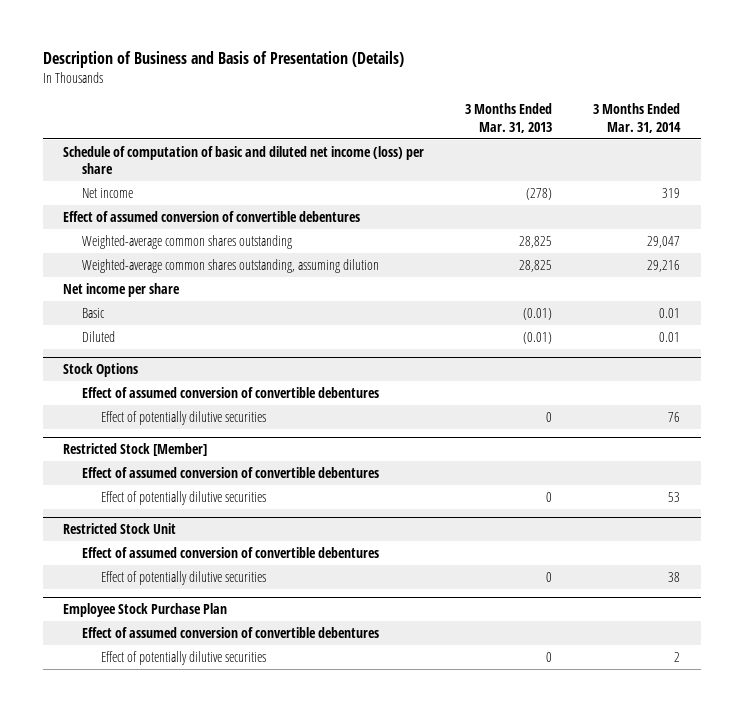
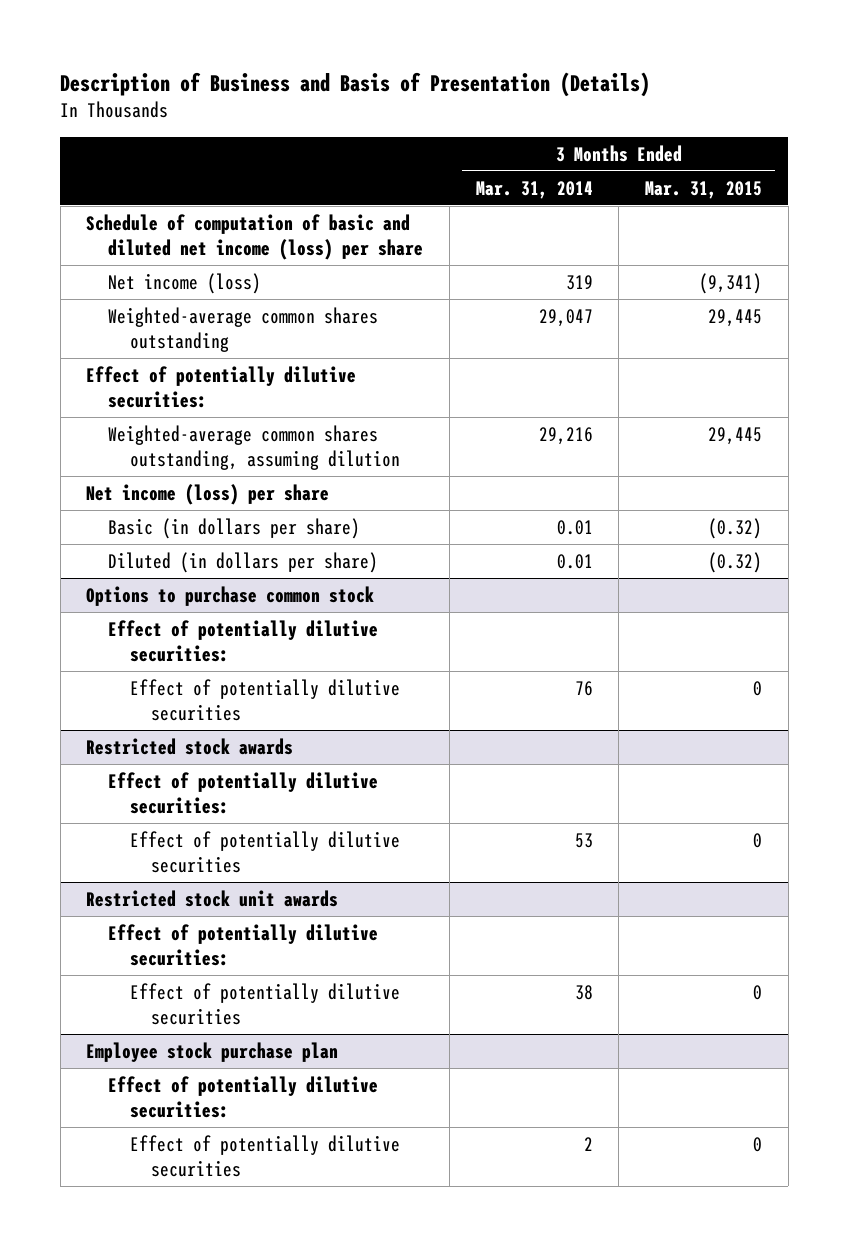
- | 3 Months Ended Mar. 31, 2013 | 3 Months Ended Mar. 31, 2014
+ | 3 Months Ended Mar. 31, 2014 | 3 Months Ended Mar. 31, 2015
- Net income | (278) | 319
- Effect of assumed conversion of convertible debentures
+ Net income (loss) | 319 | (9,341)
+ Effect of potentially dilutive securities:
- Net income per share
- Basic | (0.01) | 0.01
- Diluted | (0.01) | 0.01
- Stock Options
- Effect of assumed conversion of convertible debentures
+ Net income (loss) per share
+ Basic (in dollars per share) | 0.01 | (0.32)
+ Diluted (in dollars per share) | 0.01 | (0.32)
+ Options to purchase common stock
+ Effect of potentially dilutive securities:
- Restricted Stock [Member]
- Effect of assumed conversion of convertible debentures
+ Restricted stock awards
+ Effect of potentially dilutive securities:
- Restricted Stock Unit
- Effect of assumed conversion of convertible debentures
+ Restricted stock unit awards
+ Effect of potentially dilutive securities:
- Employee Stock Purchase Plan
- Effect of assumed conversion of convertible debentures
+ Employee stock purchase plan
+ Effect of potentially dilutive securities:

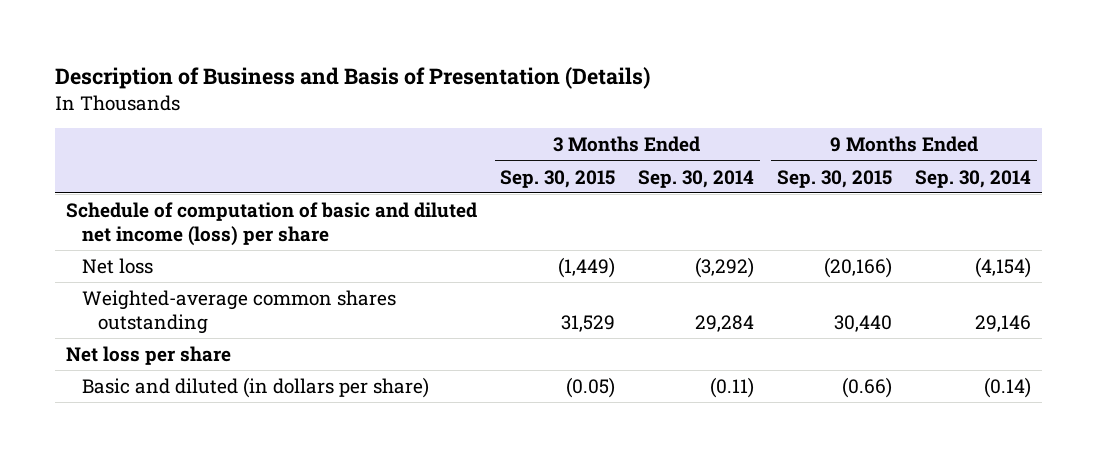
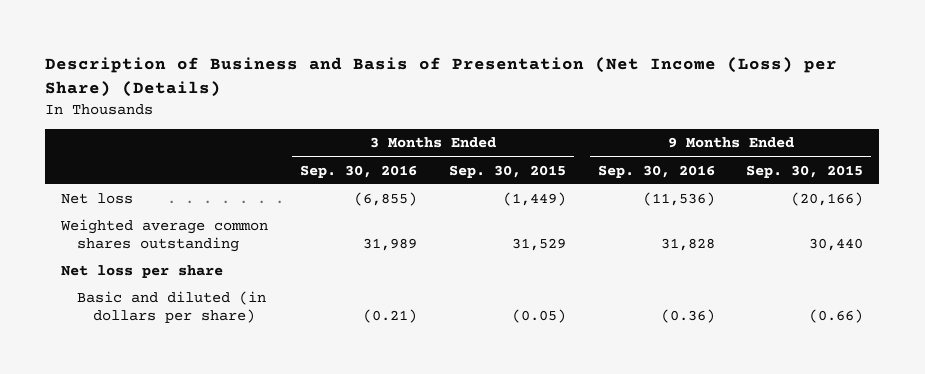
- Description of Business and Basis of Presentation (Details)
+ Description of Business and Basis of Presentation (Net Income (Loss) per Share) (Details)
- | 3 Months Ended Sep. 30, 2015 | 3 Months Ended Sep. 30, 2014 | 9 Months Ended Sep. 30, 2015 | 9 Months Ended Sep. 30, 2014
+ | 3 Months Ended Sep. 30, 2016 | 3 Months Ended Sep. 30, 2015 | 9 Months Ended Sep. 30, 2016 | 9 Months Ended Sep. 30, 2015
- Schedule of computation of basic and diluted net income (loss) per share
- Weighted-average common shares outstanding | 31,529 | 29,284 | 30,440 | 29,146
+ Weighted average common shares outstanding | 31,989 | 31,529 | 31,828 | 30,440

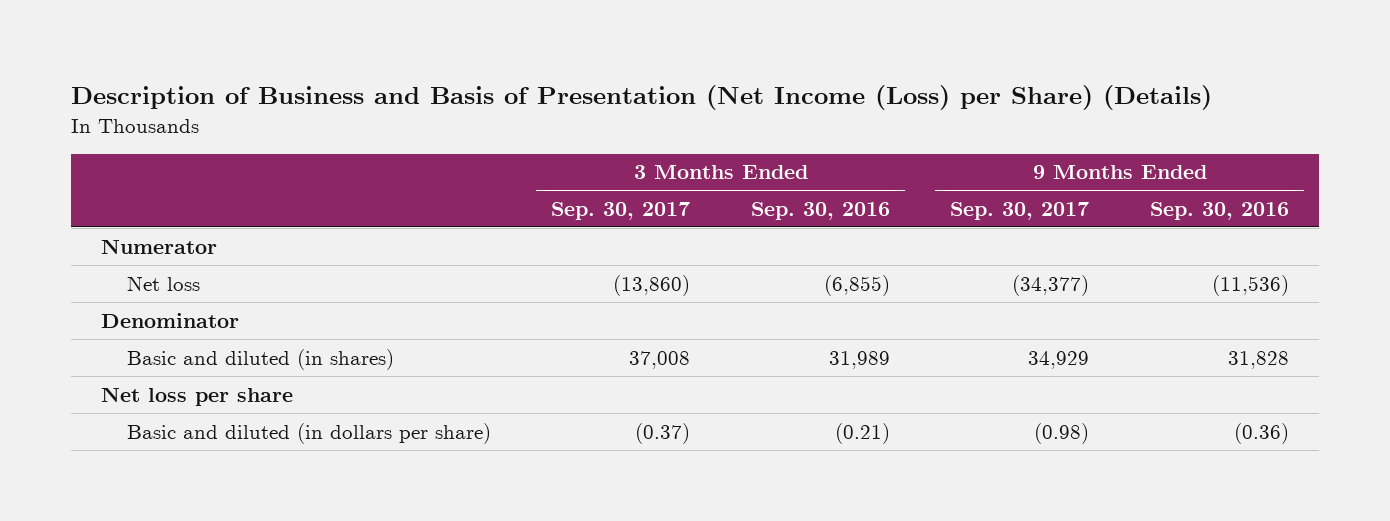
- | 3 Months Ended Sep. 30, 2016 | 3 Months Ended Sep. 30, 2015 | 9 Months Ended Sep. 30, 2016 | 9 Months Ended Sep. 30, 2015
+ | 3 Months Ended Sep. 30, 2017 | 3 Months Ended Sep. 30, 2016 | 9 Months Ended Sep. 30, 2017 | 9 Months Ended Sep. 30, 2016
+ Numerator
- Weighted average common shares outstanding | 31,989 | 31,529 | 31,828 | 30,440
+ Denominator
+ Basic and diluted (in shares) | 37,008 | 31,989 | 34,929 | 31,828

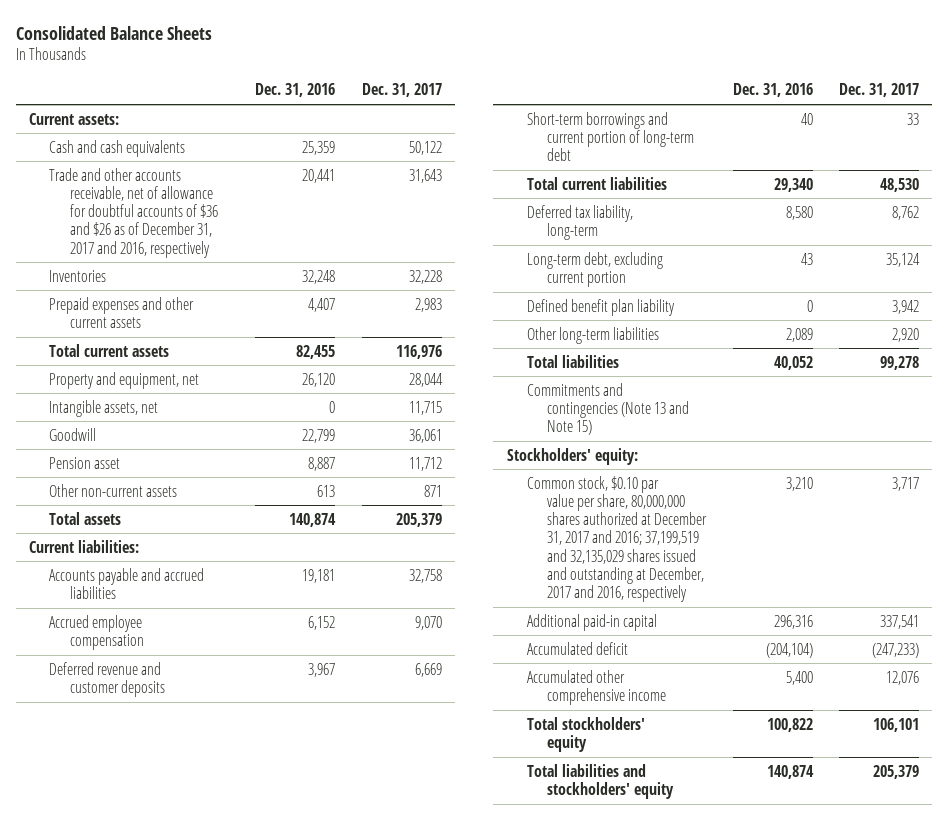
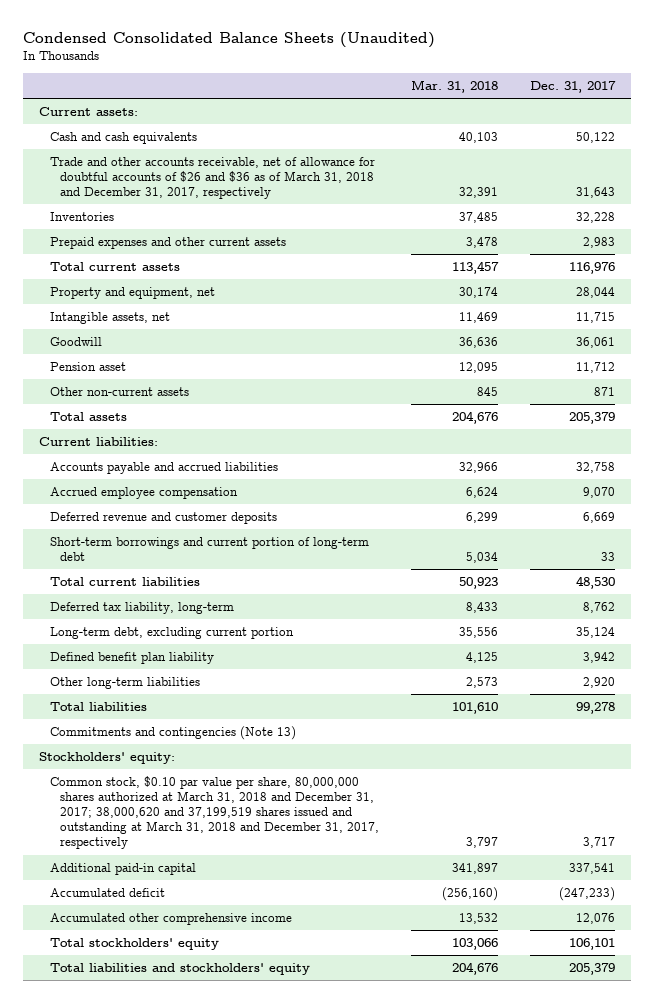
- Consolidated Balance Sheets
+ Condensed Consolidated Balance Sheets (Unaudited)
- | Dec. 31, 2016 | Dec. 31, 2017
+ | Mar. 31, 2018 | Dec. 31, 2017
- Trade and other accounts receivable, net of allowance for doubtful accounts of $36 and $26 as of December 31, 2017 and 2016, respectively | 20,441 | 31,643
+ Trade and other accounts receivable, net of allowance for doubtful accounts of $26 and $36 as of March 31, 2018 and December 31, 2017, respectively | 32,391 | 31,643
- Commitments and contingencies (Note 13 and Note 15)
+ Commitments and contingencies (Note 13)
- Common stock, $0.10 par value per share, 80,000,000 shares authorized at December 31, 2017 and 2016; 37,199,519 and 32,135,029 shares issued and outstanding at December, 2017 and 2016, respectively | 3,210 | 3,717
+ Common stock, $0.10 par value per share, 80,000,000 shares authorized at March 31, 2018 and December 31, 2017; 38,000,620 and 37,199,519 shares issued and outstanding at March 31, 2018 and December 31, 2017, respectively | 3,797 | 3,717

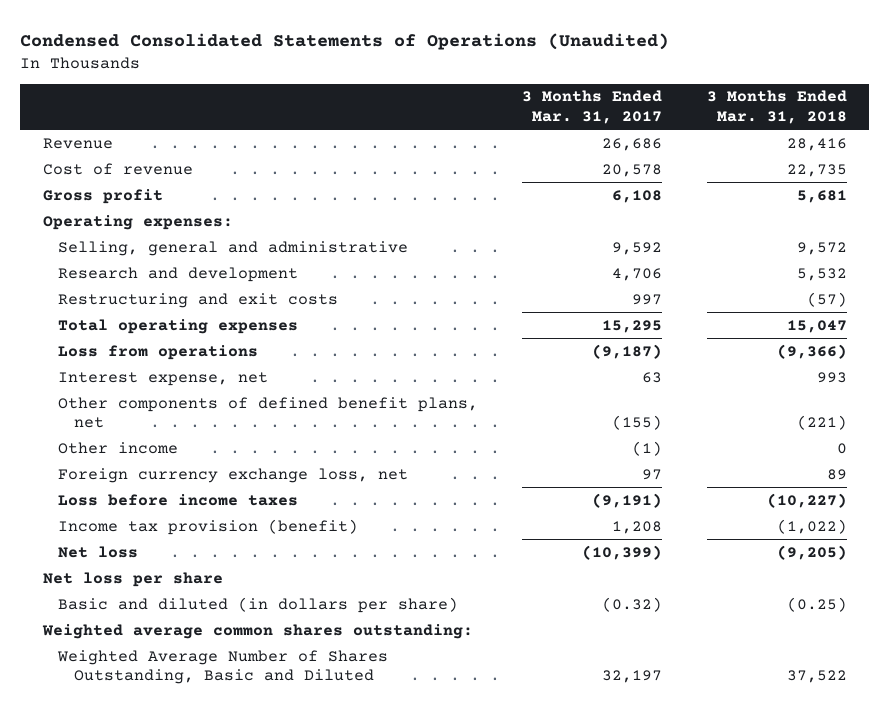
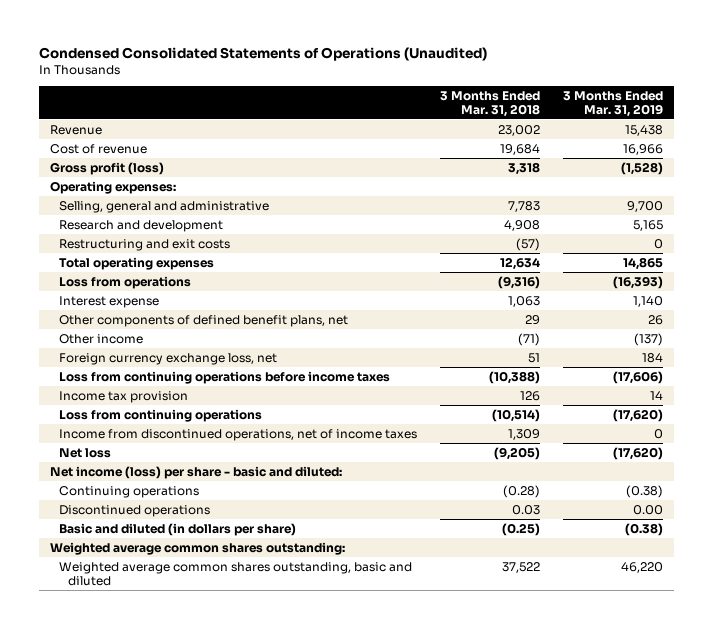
- | 3 Months Ended Mar. 31, 2017 | 3 Months Ended Mar. 31, 2018
+ | 3 Months Ended Mar. 31, 2018 | 3 Months Ended Mar. 31, 2019
- Revenue | 26,686 | 28,416
- Cost of revenue | 20,578 | 22,735
- Gross profit | 6,108 | 5,681
+ Revenue | 23,002 | 15,438
+ Cost of revenue | 19,684 | 16,966
+ Gross profit (loss) | 3,318 | (1,528)
- Selling, general and administrative | 9,592 | 9,572
- Research and development | 4,706 | 5,532
+ Selling, general and administrative | 7,783 | 9,700
+ Research and development | 4,908 | 5,165
- Total operating expenses | 15,295 | 15,047
- Loss from operations | (9,187) | (9,366)
- Interest expense, net | 63 | 993
- Other components of defined benefit plans, net | (155) | (221)
- Other income | (1) | 0
- Foreign currency exchange loss, net | 97 | 89
- Loss before income taxes | (9,191) | (10,227)
- Income tax provision (benefit) | 1,208 | (1,022)
+ Total operating expenses | 12,634 | 14,865
+ Loss from operations | (9,316) | (16,393)
+ Interest expense | 1,063 | 1,140
+ Other components of defined benefit plans, net | 29 | 26
+ Other income | (71) | (137)
+ Foreign currency exchange loss, net | 51 | 184
+ Loss from continuing operations before income taxes | (10,388) | (17,606)
+ Income tax provision | 126 | 14
+ Loss from continuing operations | (10,514) | (17,620)
+ Income from discontinued operations, net of income taxes | 1,309 | 0
- Net loss per share
+ Net income (loss) per share - basic and diluted:
+ Continuing operations | (0.28) | (0.38)
+ Discontinued operations | 0.03 | 0.00
- Weighted Average Number of Shares Outstanding, Basic and Diluted | 32,197 | 37,522
+ Weighted average common shares outstanding, basic and diluted | 37,522 | 46,220

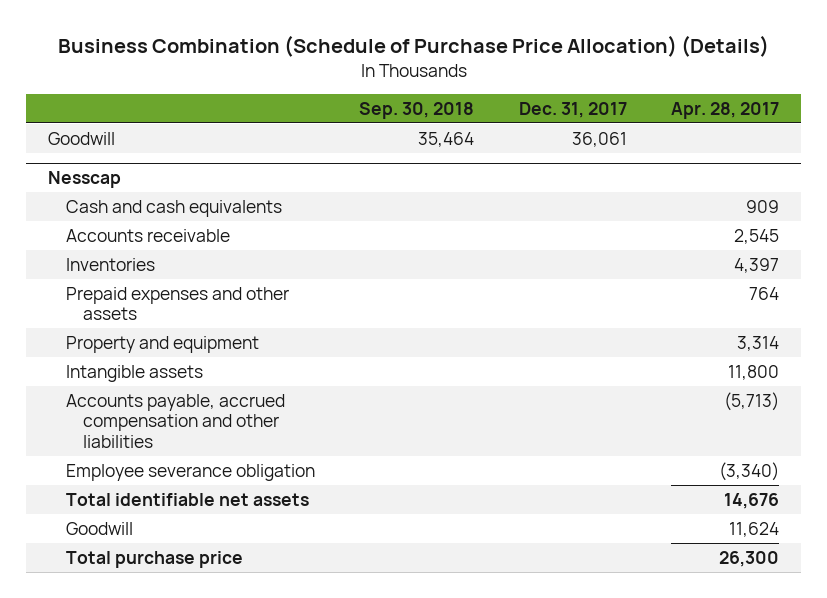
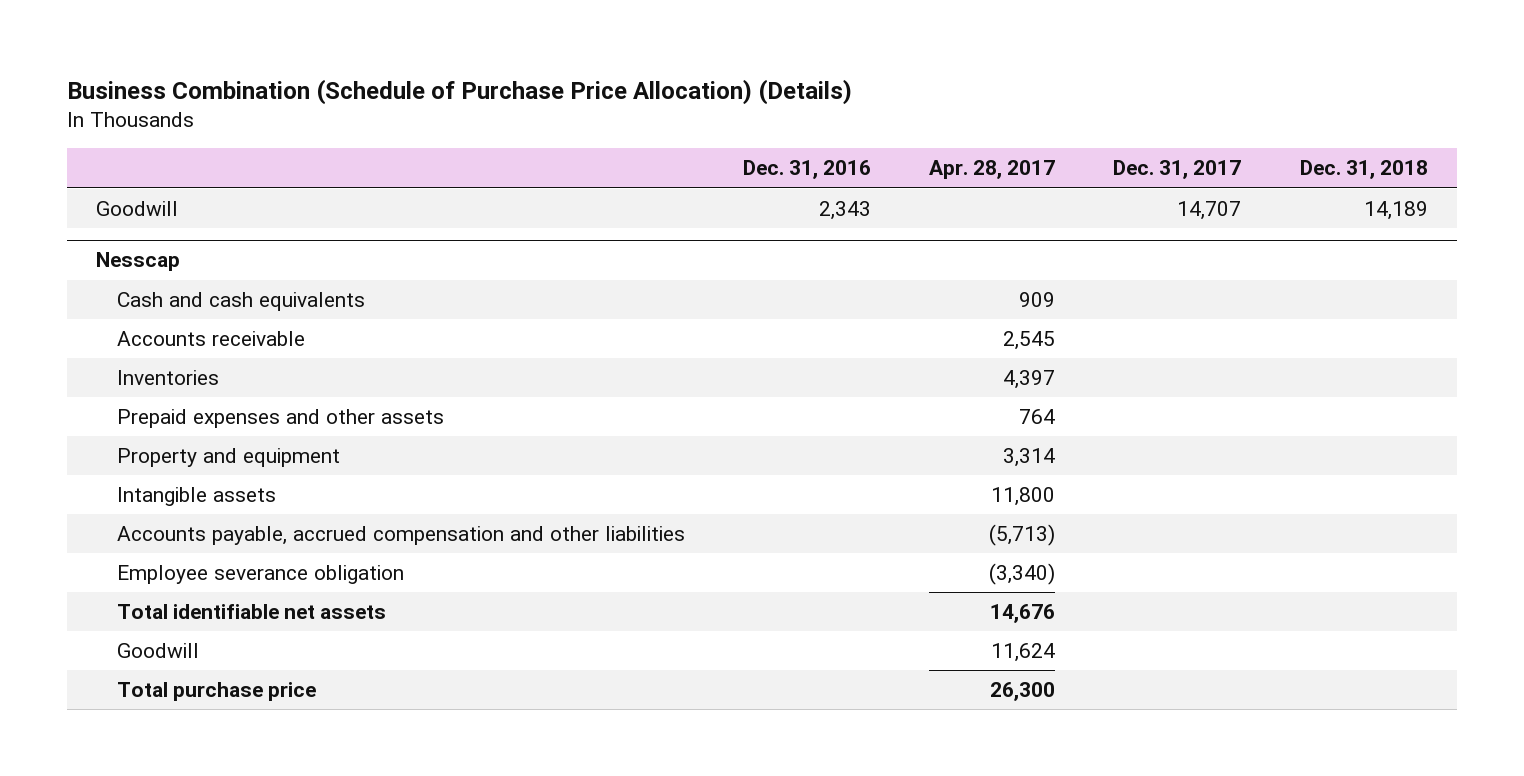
- | Sep. 30, 2018 | Dec. 31, 2017 | Apr. 28, 2017
+ | Dec. 31, 2016 | Apr. 28, 2017 | Dec. 31, 2017 | Dec. 31, 2018
- Goodwill | 35,464 | 36,061 |
+ Goodwill | 2,343 | | 14,707 | 14,189

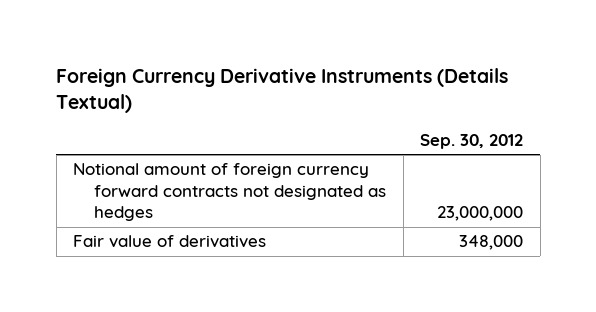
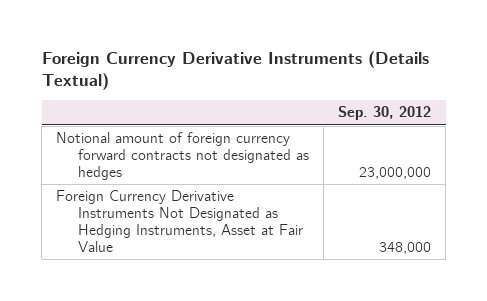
- Fair value of derivatives | 348,000
+ Foreign Currency Derivative Instruments Not Designated as Hedging Instruments, Asset at Fair Value | 348,000

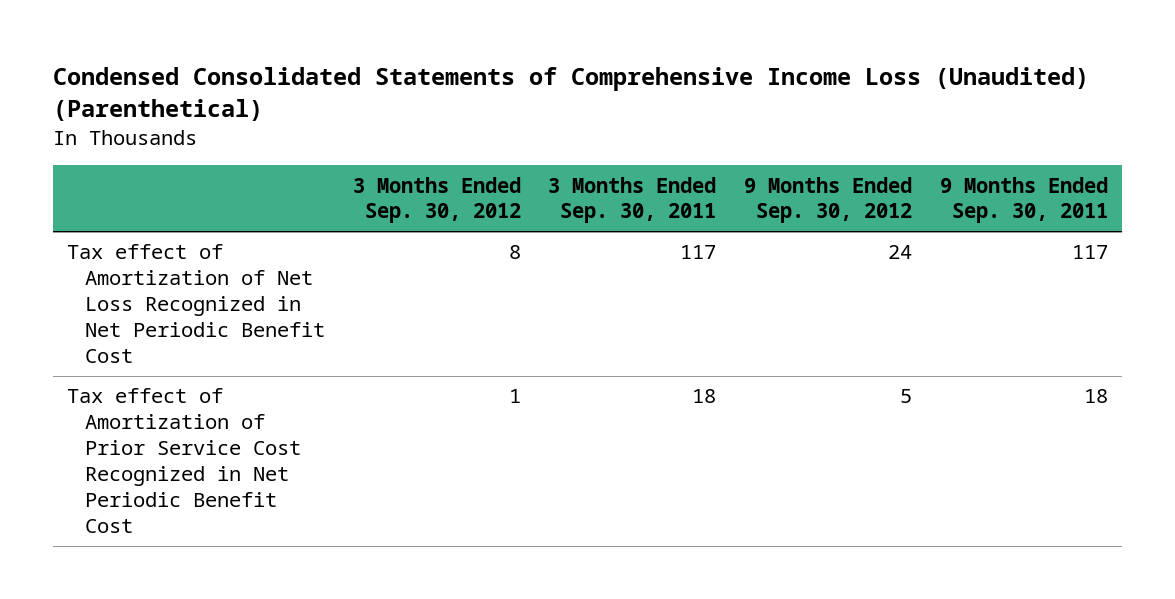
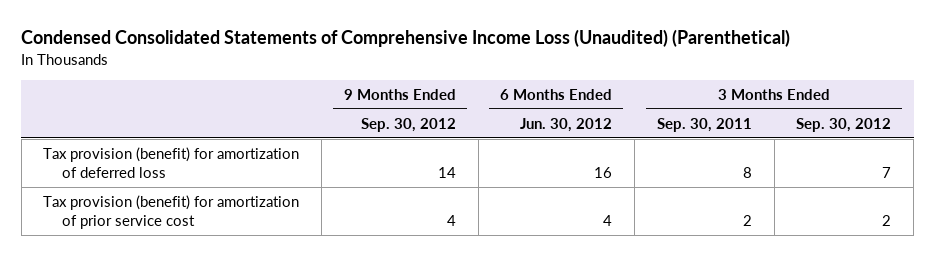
- | 3 Months Ended Sep. 30, 2012 | 3 Months Ended Sep. 30, 2011 | 9 Months Ended Sep. 30, 2012 | 9 Months Ended Sep. 30, 2011
+ | 9 Months Ended Sep. 30, 2012 | 6 Months Ended Jun. 30, 2012 | 3 Months Ended Sep. 30, 2011 | 3 Months Ended Sep. 30, 2012
- Tax effect of Amortization of Net Loss Recognized in Net Periodic Benefit Cost | 8 | 117 | 24 | 117
- Tax effect of Amortization of Prior Service Cost Recognized in Net Periodic Benefit Cost | 1 | 18 | 5 | 18
+ Tax provision (benefit) for amortization of deferred loss | 14 | 16 | 8 | 7
+ Tax provision (benefit) for amortization of prior service cost | 4 | 4 | 2 | 2

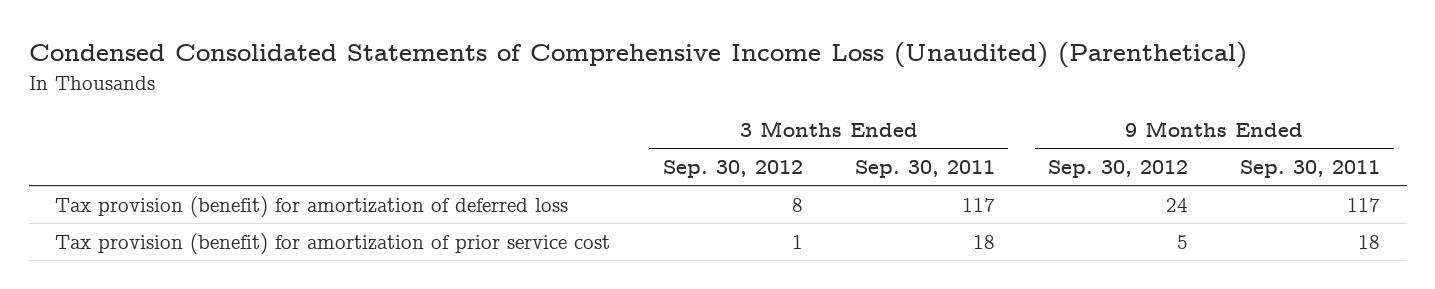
- | 9 Months Ended Sep. 30, 2012 | 6 Months Ended Jun. 30, 2012 | 3 Months Ended Sep. 30, 2011 | 3 Months Ended Sep. 30, 2012
+ | 3 Months Ended Sep. 30, 2012 | 3 Months Ended Sep. 30, 2011 | 9 Months Ended Sep. 30, 2012 | 9 Months Ended Sep. 30, 2011
- Tax provision (benefit) for amortization of deferred loss | 14 | 16 | 8 | 7
- Tax provision (benefit) for amortization of prior service cost | 4 | 4 | 2 | 2
+ Tax provision (benefit) for amortization of deferred loss | 8 | 117 | 24 | 117
+ Tax provision (benefit) for amortization of prior service cost | 1 | 18 | 5 | 18

